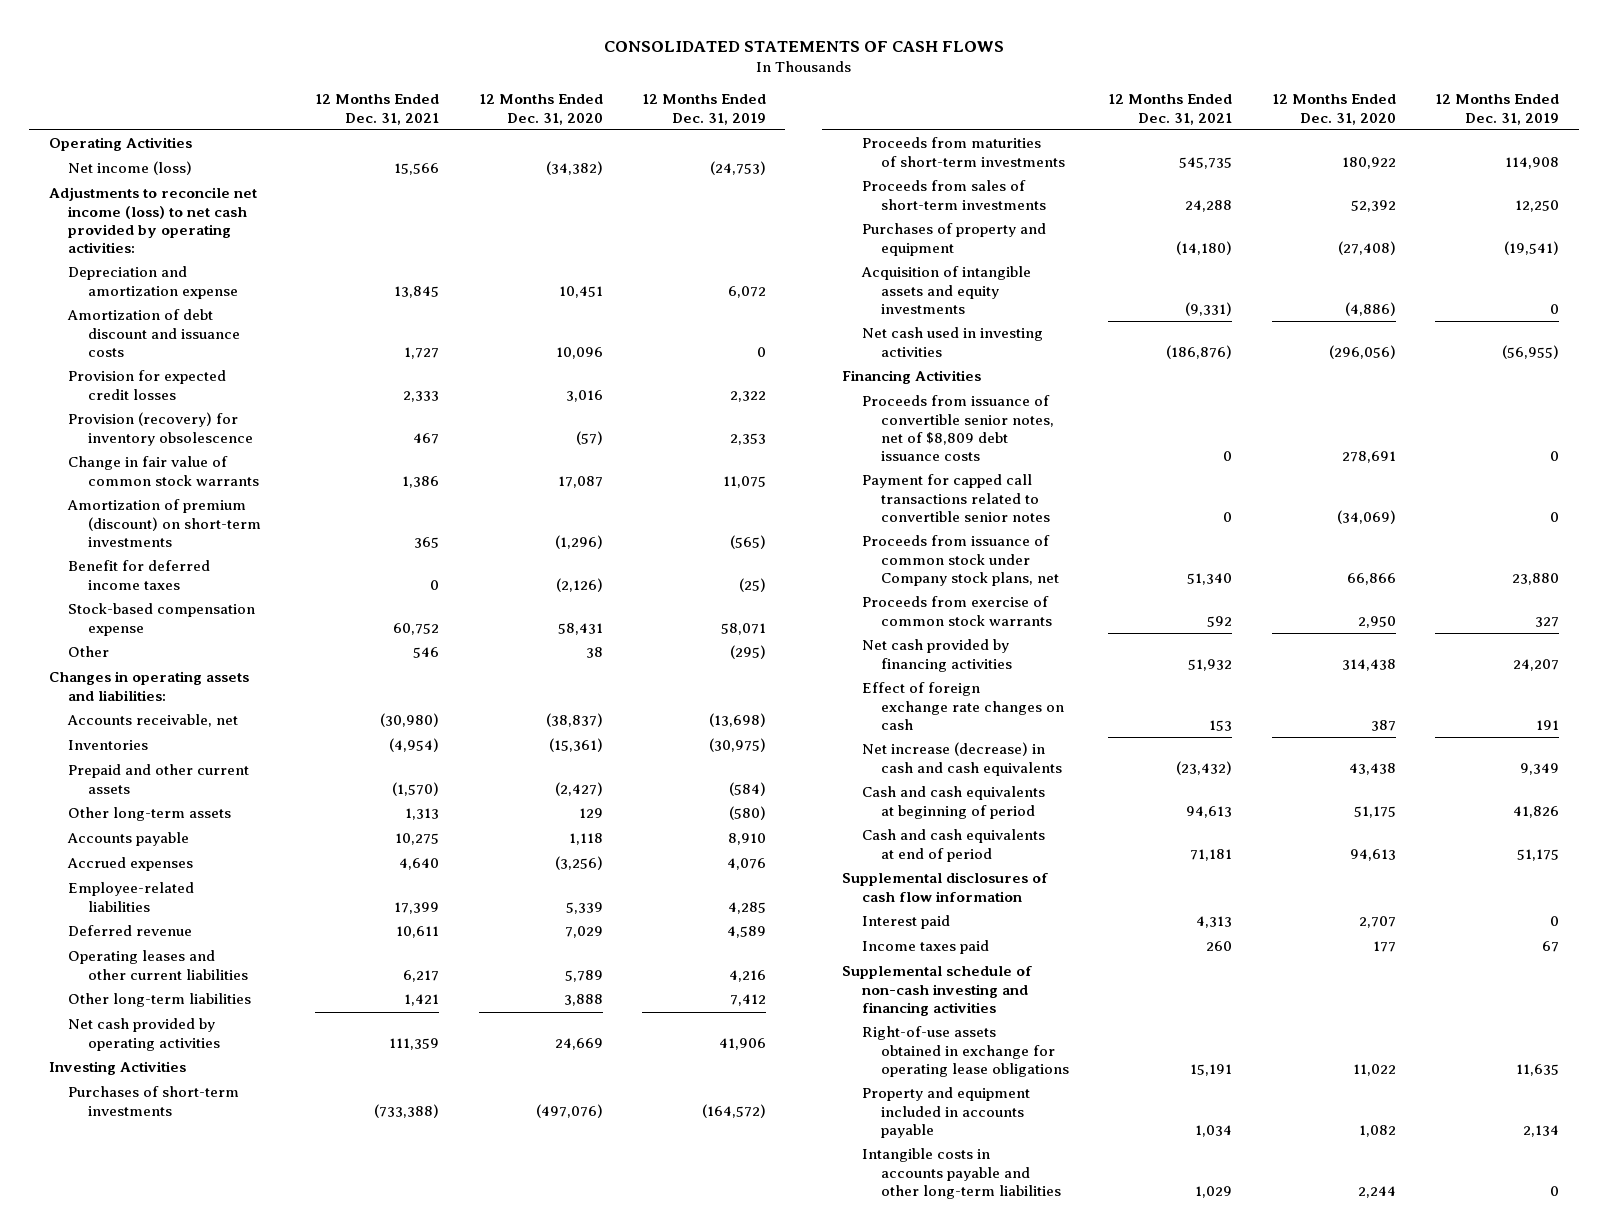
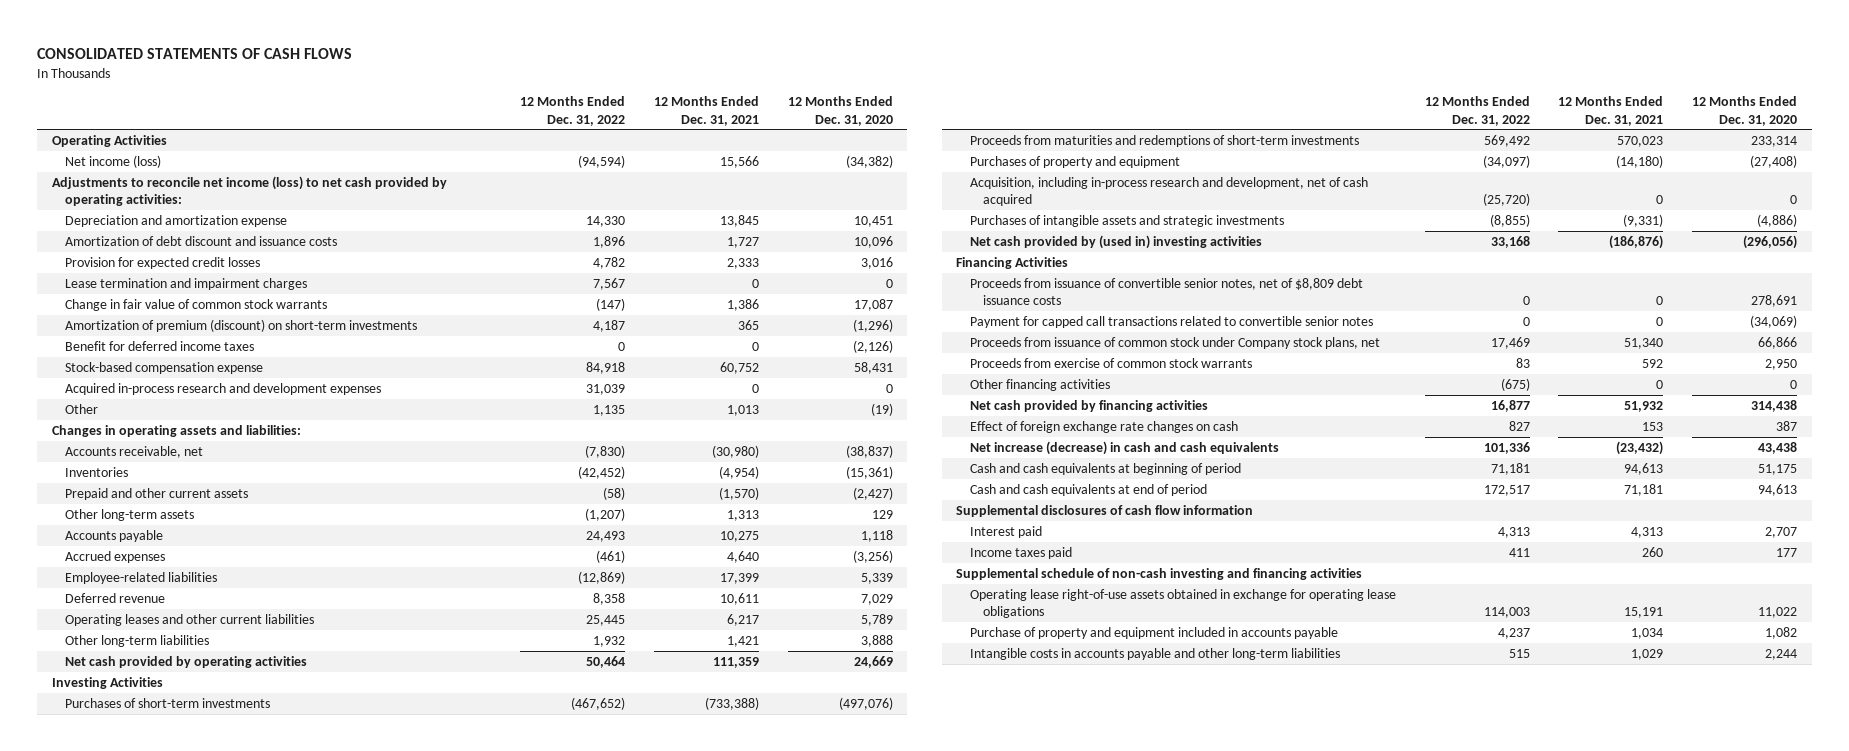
- | 12 Months Ended Dec. 31, 2021 | 12 Months Ended Dec. 31, 2020 | 12 Months Ended Dec. 31, 2019
+ | 12 Months Ended Dec. 31, 2022 | 12 Months Ended Dec. 31, 2021 | 12 Months Ended Dec. 31, 2020
- Provision (recovery) for inventory obsolescence | 467 | (57) | 2,353
+ Lease termination and impairment charges | 7,567 | 0 | 0
- Other | 546 | 38 | (295)
+ Acquired in-process research and development expenses | 31,039 | 0 | 0
+ Other | 1,135 | 1,013 | (19)
- Proceeds from maturities of short-term investments | 545,735 | 180,922 | 114,908
- Proceeds from sales of short-term investments | 24,288 | 52,392 | 12,250
+ Proceeds from maturities and redemptions of short-term investments | 569,492 | 570,023 | 233,314
- Acquisition of intangible assets and equity investments | (9,331) | (4,886) | 0
- Net cash used in investing activities | (186,876) | (296,056) | (56,955)
+ Acquisition, including in-process research and development, net of cash acquired | (25,720) | 0 | 0
+ Purchases of intangible assets and strategic investments | (8,855) | (9,331) | (4,886)
+ Net cash provided by (used in) investing activities | 33,168 | (186,876) | (296,056)
+ Other financing activities | (675) | 0 | 0
- Right-of-use assets obtained in exchange for operating lease obligations | 15,191 | 11,022 | 11,635
- Property and equipment included in accounts payable | 1,034 | 1,082 | 2,134
+ Operating lease right-of-use assets obtained in exchange for operating lease obligations | 114,003 | 15,191 | 11,022
+ Purchase of property and equipment included in accounts payable | 4,237 | 1,034 | 1,082

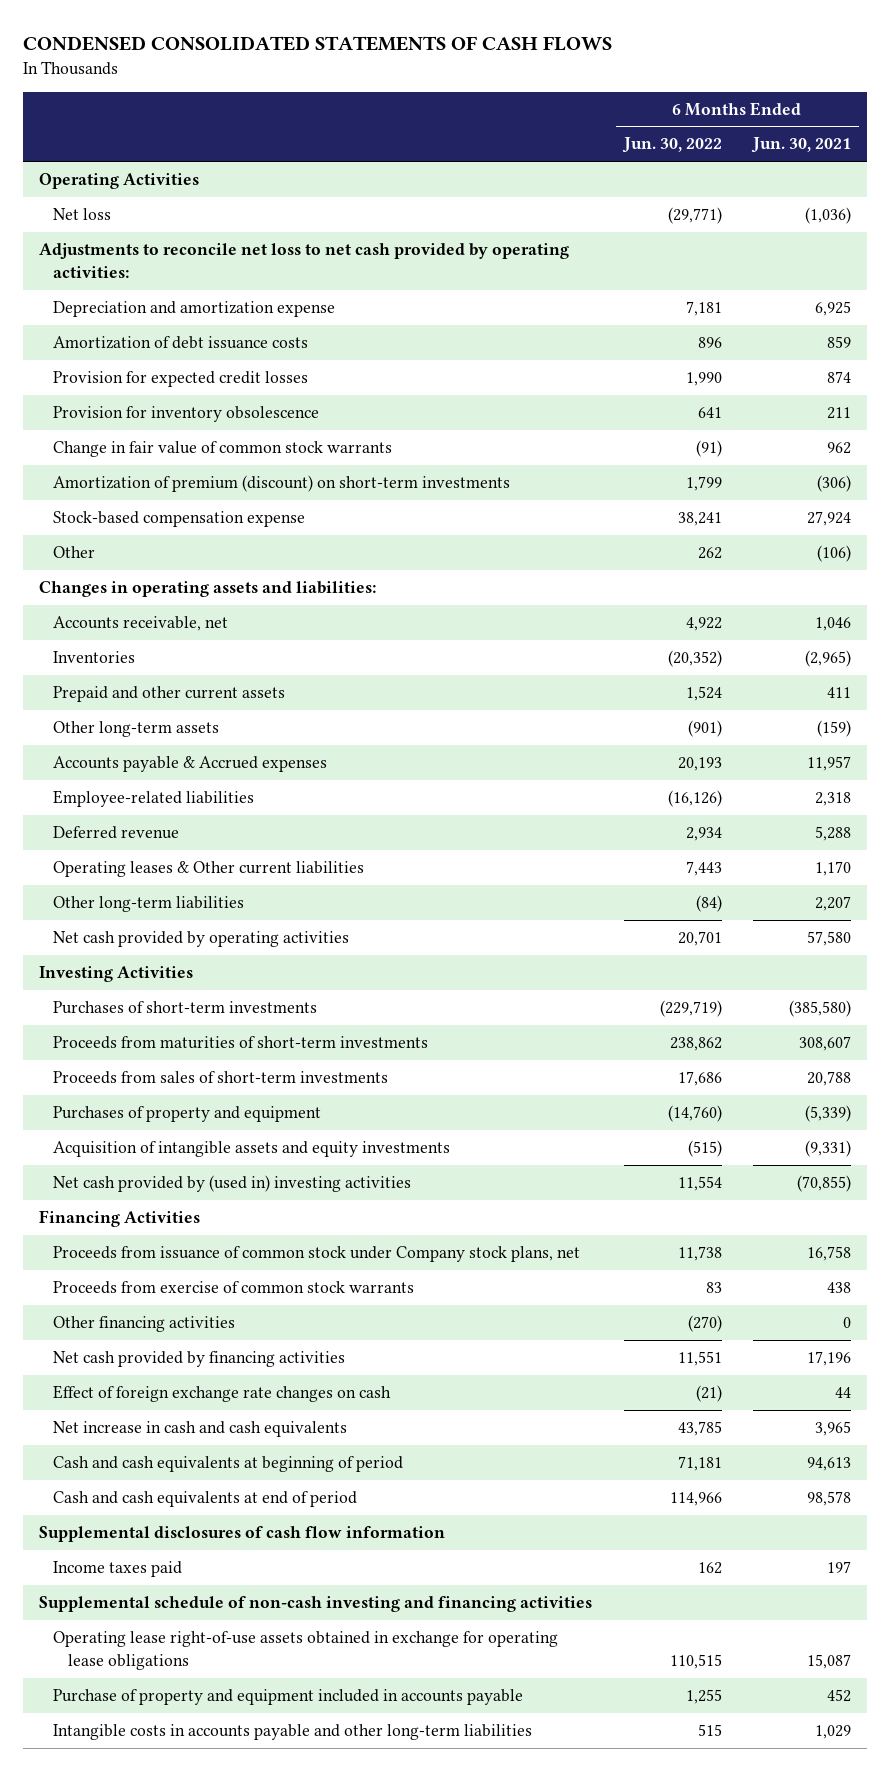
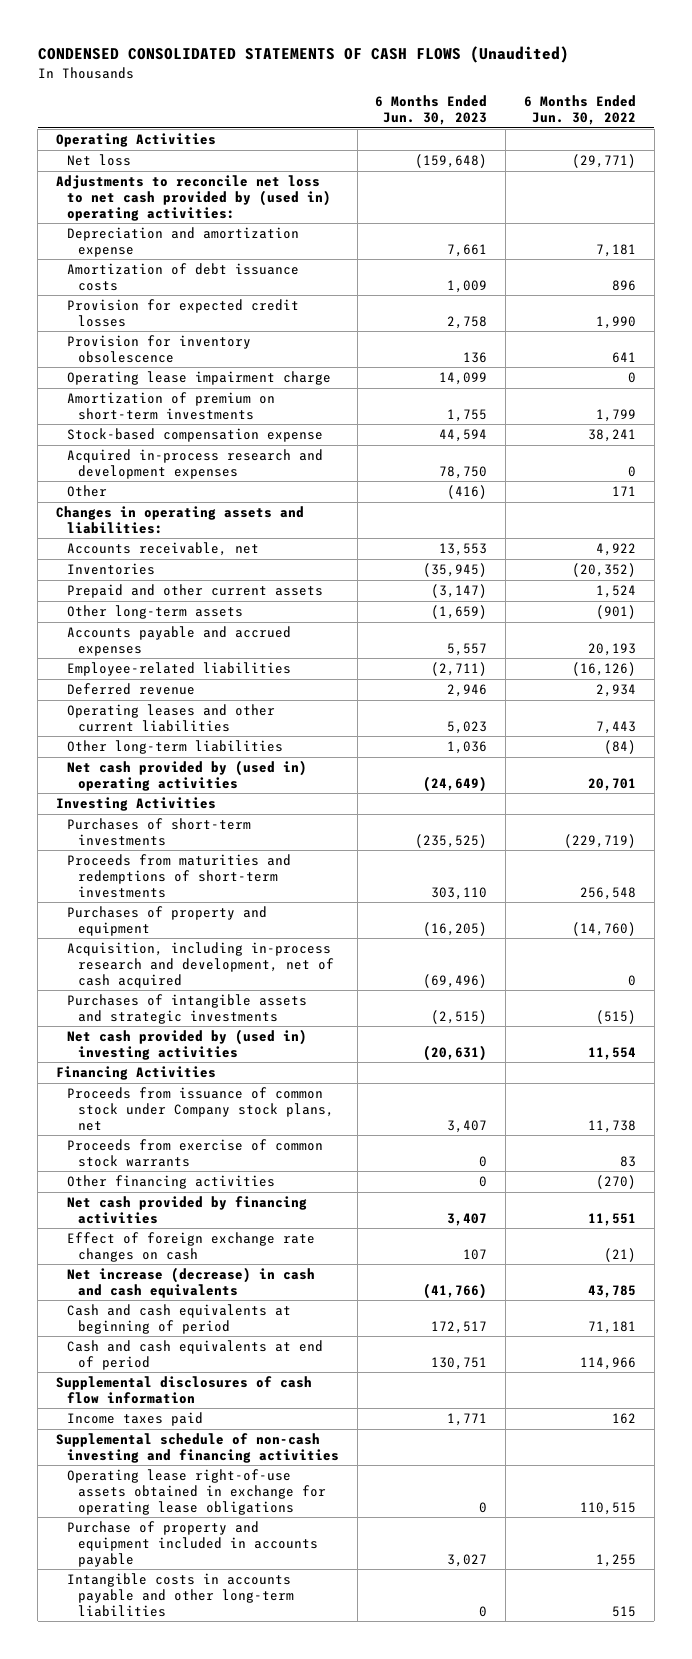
- CONDENSED CONSOLIDATED STATEMENTS OF CASH FLOWS
+ CONDENSED CONSOLIDATED STATEMENTS OF CASH FLOWS (Unaudited)
- | 6 Months Ended Jun. 30, 2022 | 6 Months Ended Jun. 30, 2021
+ | 6 Months Ended Jun. 30, 2023 | 6 Months Ended Jun. 30, 2022
- Adjustments to reconcile net loss to net cash provided by operating activities:
+ Adjustments to reconcile net loss to net cash provided by (used in) operating activities:
- Change in fair value of common stock warrants | (91) | 962
- Amortization of premium (discount) on short-term investments | 1,799 | (306)
+ Operating lease impairment charge | 14,099 | 0
+ Amortization of premium on short-term investments | 1,755 | 1,799
- Other | 262 | (106)
+ Acquired in-process research and development expenses | 78,750 | 0
+ Other | (416) | 171
- Accounts payable & Accrued expenses | 20,193 | 11,957
+ Accounts payable and accrued expenses | 5,557 | 20,193
- Operating leases & Other current liabilities | 7,443 | 1,170
+ Operating leases and other current liabilities | 5,023 | 7,443
- Net cash provided by operating activities | 20,701 | 57,580
+ Net cash provided by (used in) operating activities | (24,649) | 20,701
- Proceeds from maturities of short-term investments | 238,862 | 308,607
- Proceeds from sales of short-term investments | 17,686 | 20,788
+ Proceeds from maturities and redemptions of short-term investments | 303,110 | 256,548
- Acquisition of intangible assets and equity investments | (515) | (9,331)
+ Acquisition, including in-process research and development, net of cash acquired | (69,496) | 0
+ Purchases of intangible assets and strategic investments | (2,515) | (515)
- Net increase in cash and cash equivalents | 43,785 | 3,965
+ Net increase (decrease) in cash and cash equivalents | (41,766) | 43,785

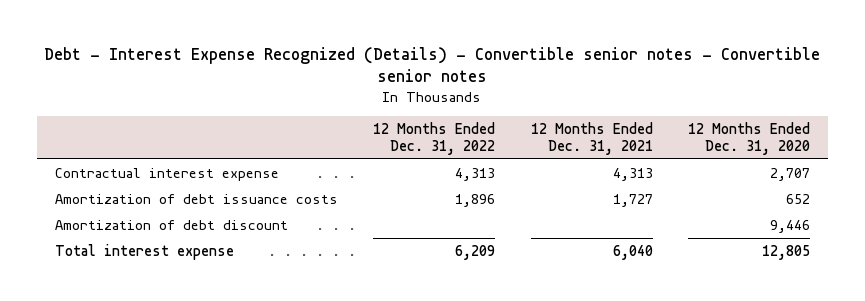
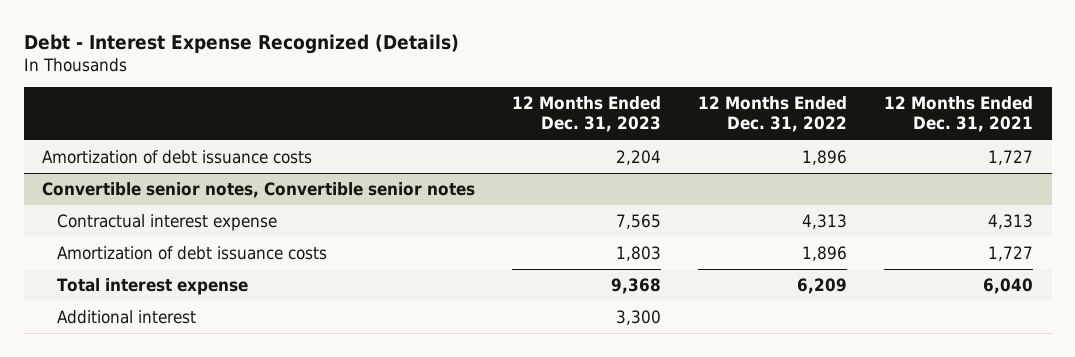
- Debt - Interest Expense Recognized (Details) - Convertible senior notes - Convertible senior notes
+ Debt - Interest Expense Recognized (Details)
- | 12 Months Ended Dec. 31, 2022 | 12 Months Ended Dec. 31, 2021 | 12 Months Ended Dec. 31, 2020
+ | 12 Months Ended Dec. 31, 2023 | 12 Months Ended Dec. 31, 2022 | 12 Months Ended Dec. 31, 2021
+ Amortization of debt issuance costs | 2,204 | 1,896 | 1,727
+ Convertible senior notes, Convertible senior notes
- Amortization of debt discount | | | 9,446
+ Additional interest | 3,300 | |

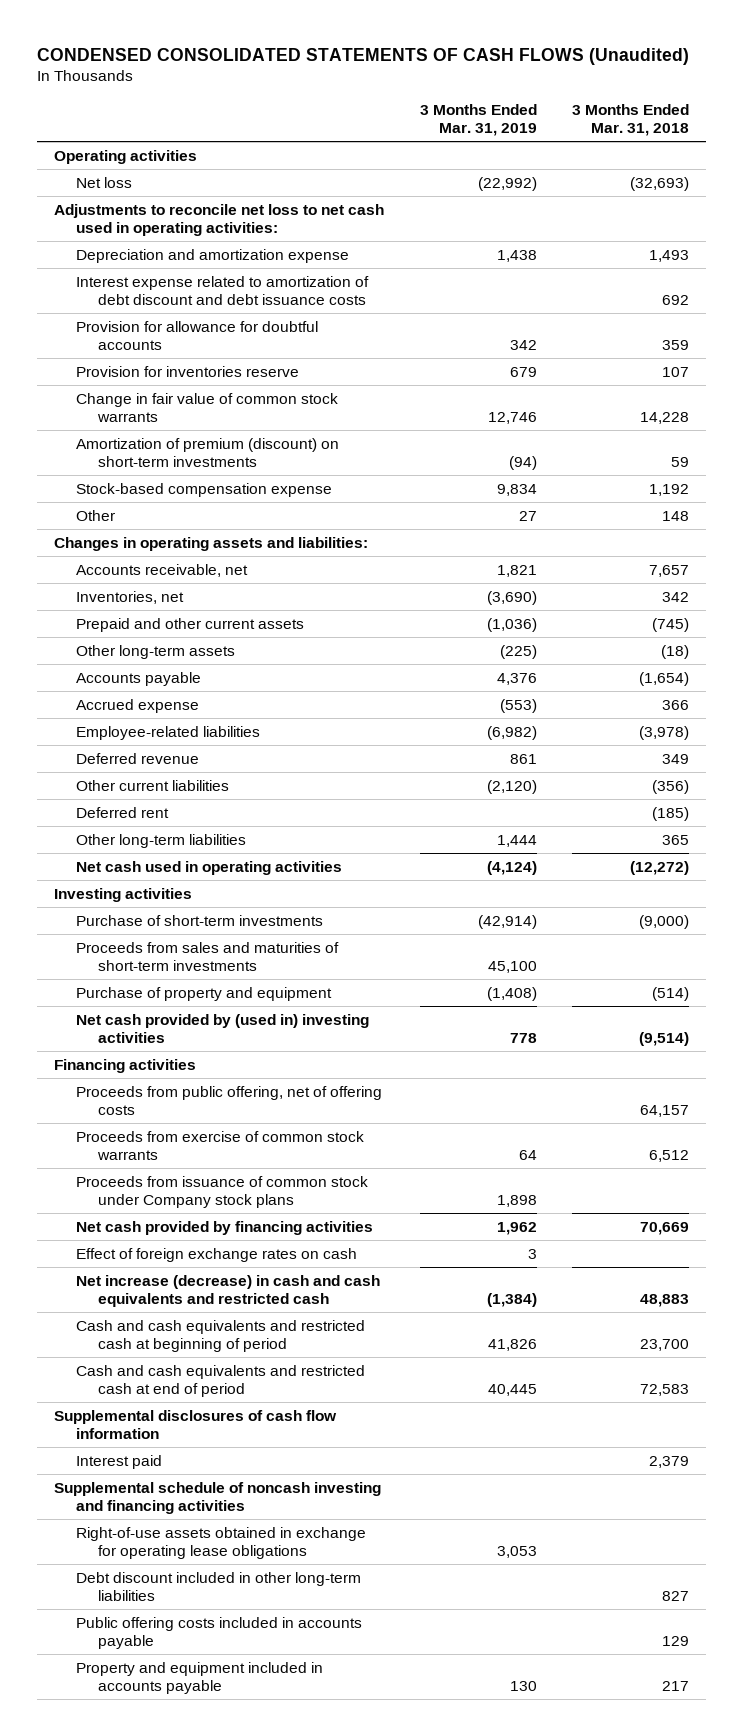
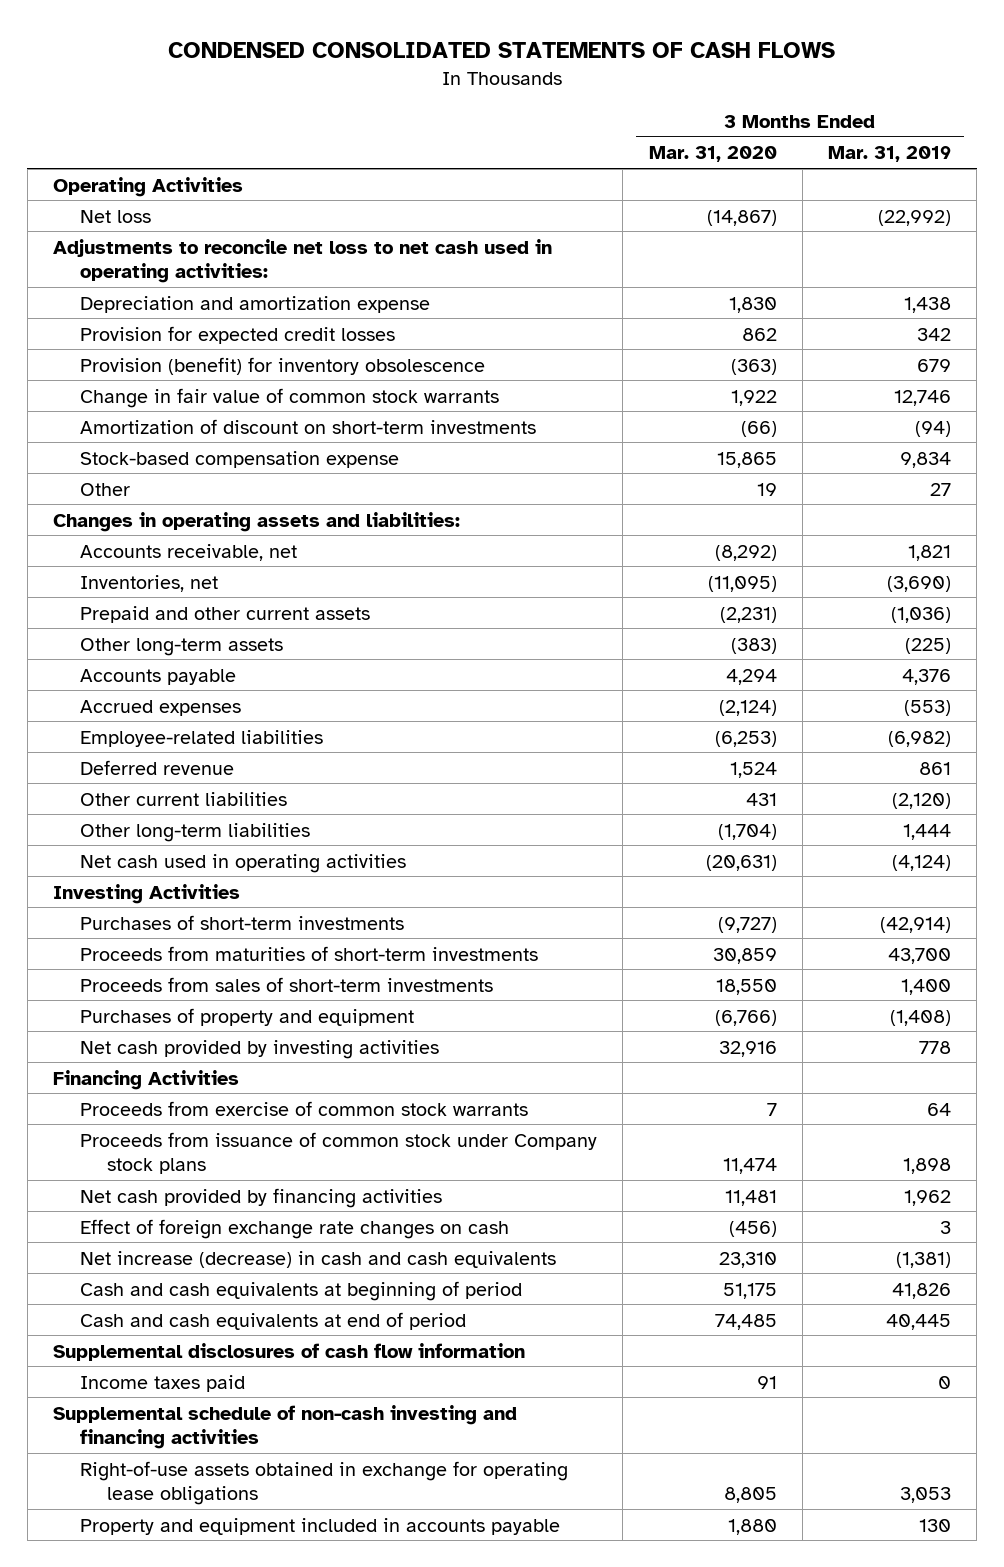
- CONDENSED CONSOLIDATED STATEMENTS OF CASH FLOWS (Unaudited)
+ CONDENSED CONSOLIDATED STATEMENTS OF CASH FLOWS
- | 3 Months Ended Mar. 31, 2019 | 3 Months Ended Mar. 31, 2018
+ | 3 Months Ended Mar. 31, 2020 | 3 Months Ended Mar. 31, 2019
- Operating activities
+ Operating Activities
- Interest expense related to amortization of debt discount and debt issuance costs | | 692
- Provision for allowance for doubtful accounts | 342 | 359
- Provision for inventories reserve | 679 | 107
+ Provision for expected credit losses | 862 | 342
+ Provision (benefit) for inventory obsolescence | (363) | 679
- Amortization of premium (discount) on short-term investments | (94) | 59
+ Amortization of discount on short-term investments | (66) | (94)
- Accrued expense | (553) | 366
+ Accrued expenses | (2,124) | (553)
- Deferred rent | | (185)
- Investing activities
- Purchase of short-term investments | (42,914) | (9,000)
- Proceeds from sales and maturities of short-term investments | 45,100 |
- Purchase of property and equipment | (1,408) | (514)
- Net cash provided by (used in) investing activities | 778 | (9,514)
- Financing activities
- Proceeds from public offering, net of offering costs | | 64,157
+ Investing Activities
+ Purchases of short-term investments | (9,727) | (42,914)
+ Proceeds from maturities of short-term investments | 30,859 | 43,700
+ Proceeds from sales of short-term investments | 18,550 | 1,400
+ Purchases of property and equipment | (6,766) | (1,408)
+ Net cash provided by investing activities | 32,916 | 778
+ Financing Activities
- Effect of foreign exchange rates on cash | 3 |
- Net increase (decrease) in cash and cash equivalents and restricted cash | (1,384) | 48,883
- Cash and cash equivalents and restricted cash at beginning of period | 41,826 | 23,700
- Cash and cash equivalents and restricted cash at end of period | 40,445 | 72,583
+ Effect of foreign exchange rate changes on cash | (456) | 3
+ Net increase (decrease) in cash and cash equivalents | 23,310 | (1,381)
+ Cash and cash equivalents at beginning of period | 51,175 | 41,826
+ Cash and cash equivalents at end of period | 74,485 | 40,445
- Interest paid | | 2,379
- Supplemental schedule of noncash investing and financing activities
+ Income taxes paid | 91 | 0
+ Supplemental schedule of non-cash investing and financing activities
- Debt discount included in other long-term liabilities | | 827
- Public offering costs included in accounts payable | | 129

